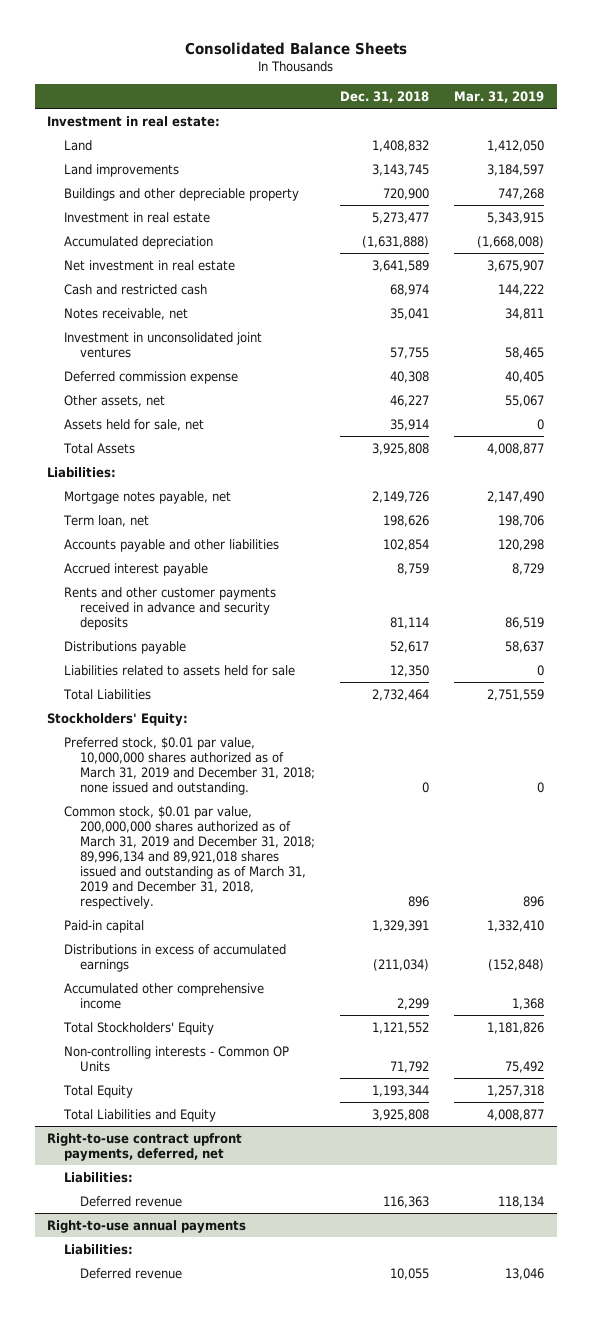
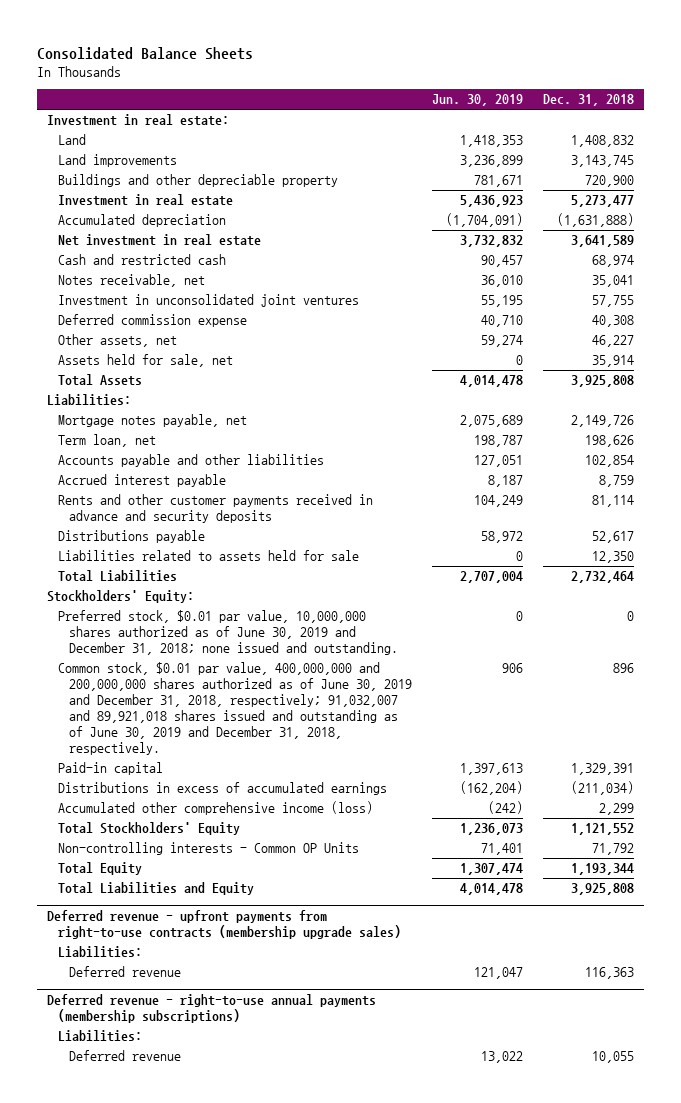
- | Dec. 31, 2018 | Mar. 31, 2019
+ | Jun. 30, 2019 | Dec. 31, 2018
- Preferred stock, $0.01 par value, 10,000,000 shares authorized as of March 31, 2019 and December 31, 2018; none issued and outstanding. | 0 | 0
- Common stock, $0.01 par value, 200,000,000 shares authorized as of March 31, 2019 and December 31, 2018; 89,996,134 and 89,921,018 shares issued and outstanding as of March 31, 2019 and December 31, 2018, respectively. | 896 | 896
+ Preferred stock, $0.01 par value, 10,000,000 shares authorized as of June 30, 2019 and December 31, 2018; none issued and outstanding. | 0 | 0
+ Common stock, $0.01 par value, 400,000,000 and 200,000,000 shares authorized as of June 30, 2019 and December 31, 2018, respectively; 91,032,007 and 89,921,018 shares issued and outstanding as of June 30, 2019 and December 31, 2018, respectively. | 906 | 896
- Accumulated other comprehensive income | 2,299 | 1,368
+ Accumulated other comprehensive income (loss) | (242) | 2,299
- Right-to-use contract upfront payments, deferred, net
+ Deferred revenue - upfront payments from right-to-use contracts (membership upgrade sales)
- Right-to-use annual payments
+ Deferred revenue - right-to-use annual payments (membership subscriptions)

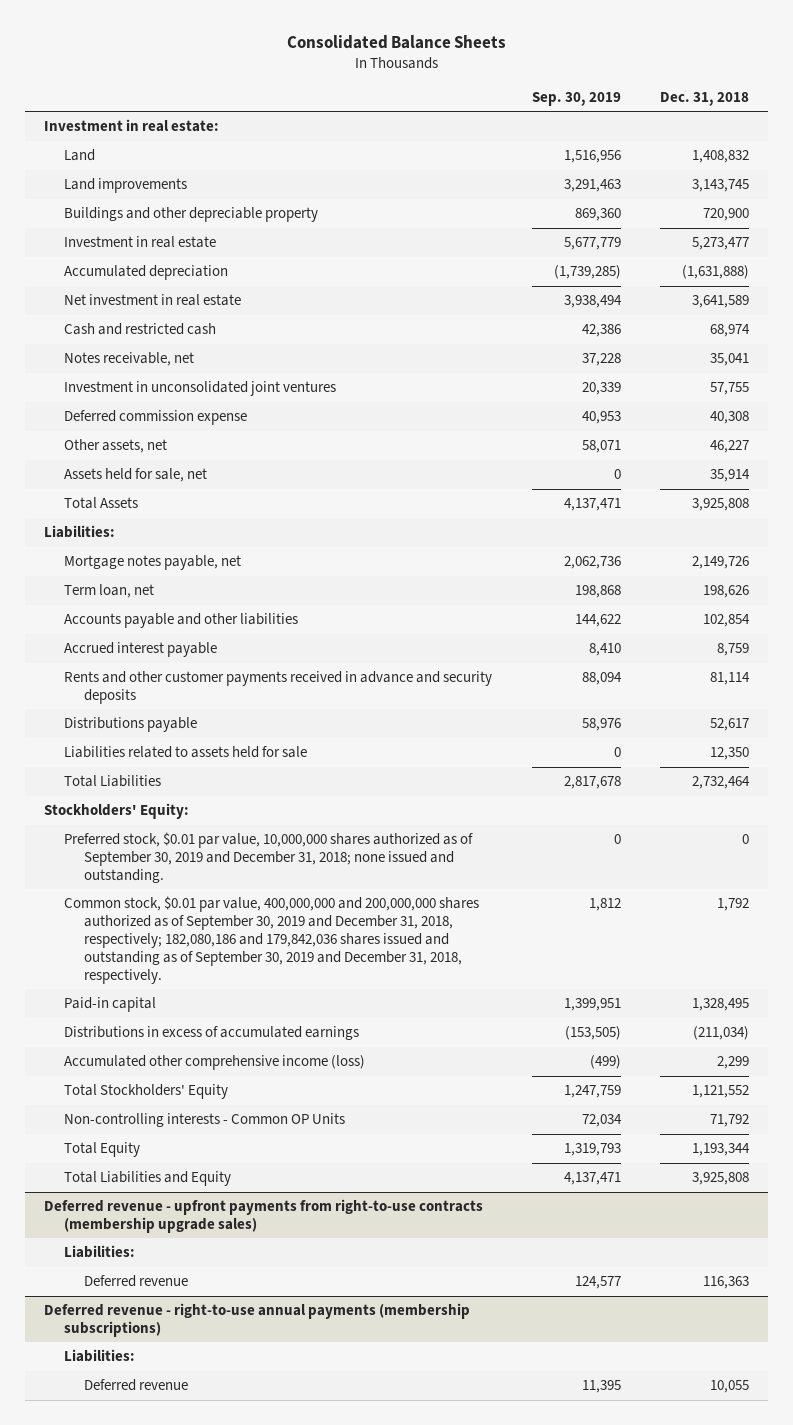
- | Jun. 30, 2019 | Dec. 31, 2018
+ | Sep. 30, 2019 | Dec. 31, 2018
- Preferred stock, $0.01 par value, 10,000,000 shares authorized as of June 30, 2019 and December 31, 2018; none issued and outstanding. | 0 | 0
- Common stock, $0.01 par value, 400,000,000 and 200,000,000 shares authorized as of June 30, 2019 and December 31, 2018, respectively; 91,032,007 and 89,921,018 shares issued and outstanding as of June 30, 2019 and December 31, 2018, respectively. | 906 | 896
- Paid-in capital | 1,397,613 | 1,329,391
+ Preferred stock, $0.01 par value, 10,000,000 shares authorized as of September 30, 2019 and December 31, 2018; none issued and outstanding. | 0 | 0
+ Common stock, $0.01 par value, 400,000,000 and 200,000,000 shares authorized as of September 30, 2019 and December 31, 2018, respectively; 182,080,186 and 179,842,036 shares issued and outstanding as of September 30, 2019 and December 31, 2018, respectively. | 1,812 | 1,792
+ Paid-in capital | 1,399,951 | 1,328,495

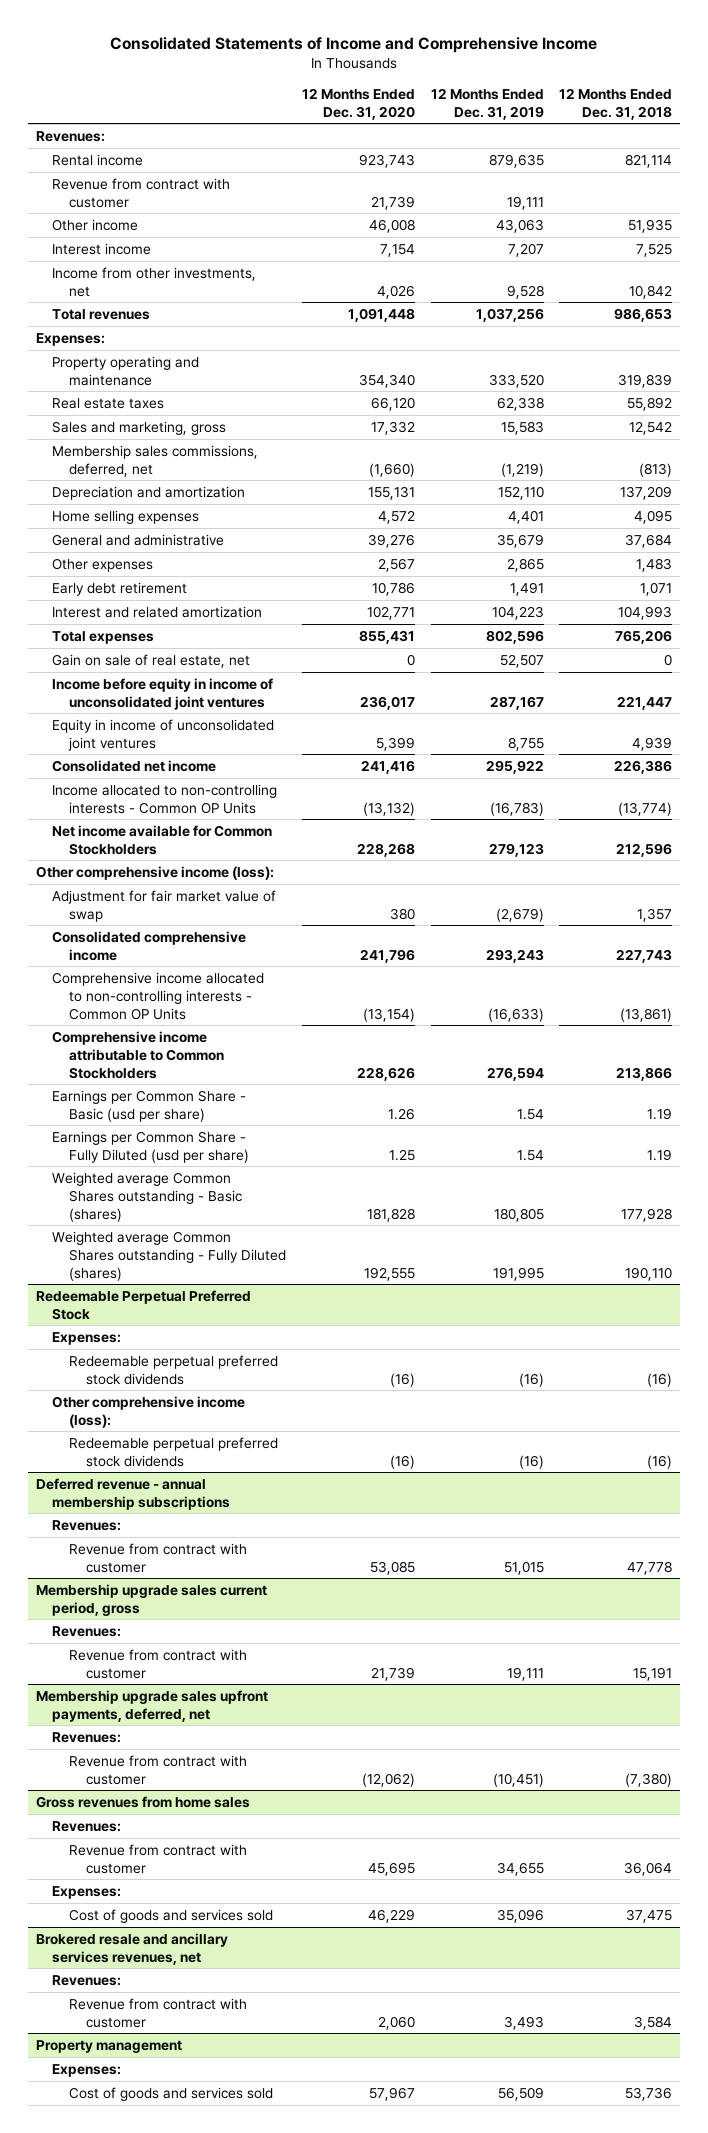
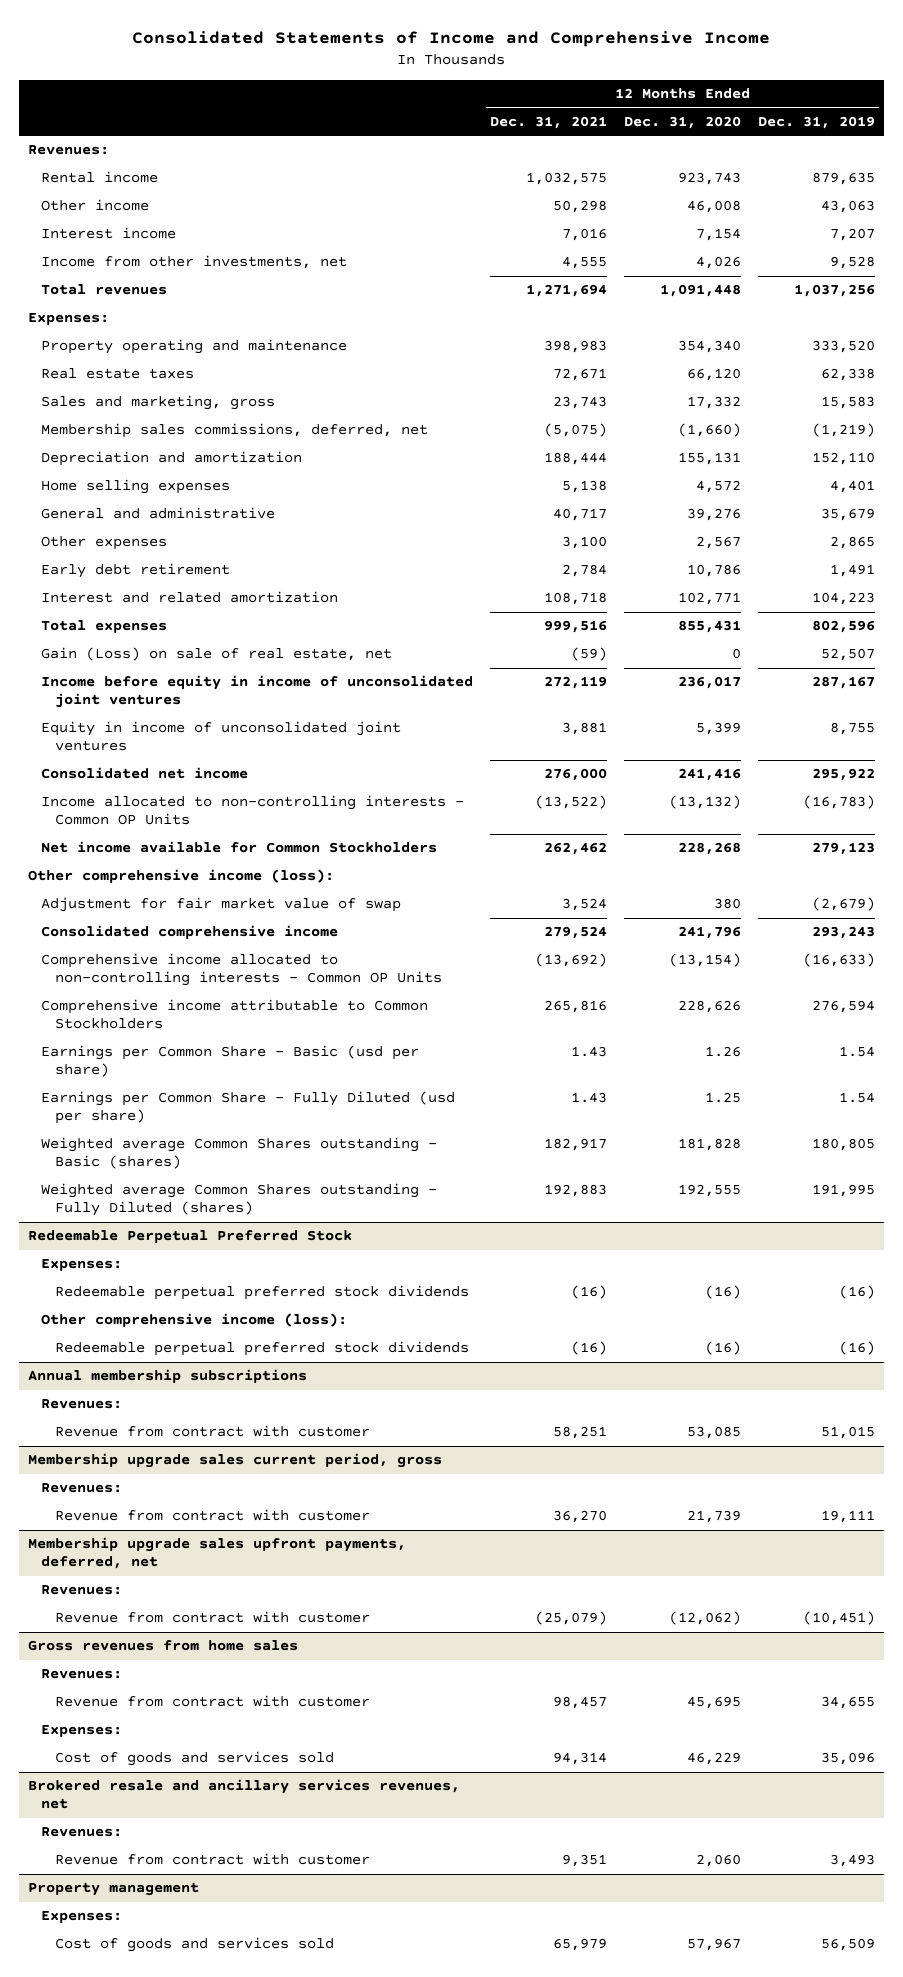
- | 12 Months Ended Dec. 31, 2020 | 12 Months Ended Dec. 31, 2019 | 12 Months Ended Dec. 31, 2018
+ | 12 Months Ended Dec. 31, 2021 | 12 Months Ended Dec. 31, 2020 | 12 Months Ended Dec. 31, 2019
- Revenue from contract with customer | 21,739 | 19,111 |
- Gain on sale of real estate, net | 0 | 52,507 | 0
+ Gain (Loss) on sale of real estate, net | (59) | 0 | 52,507
- Deferred revenue - annual membership subscriptions
+ Annual membership subscriptions

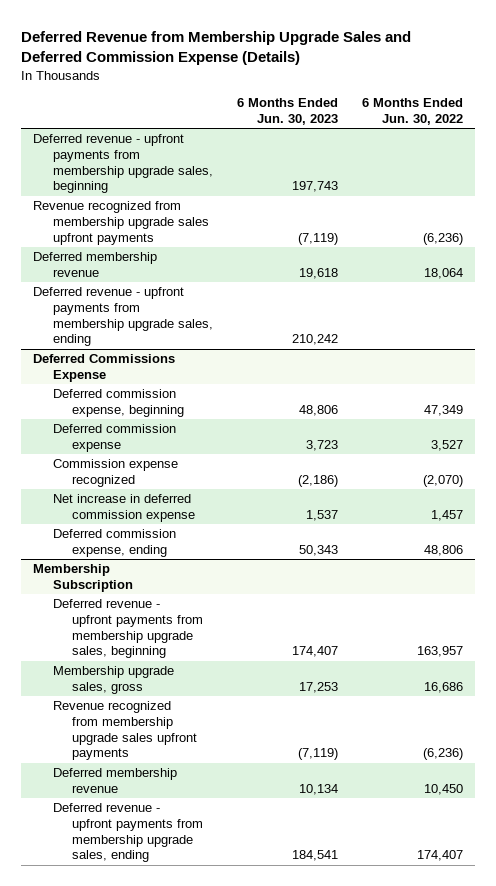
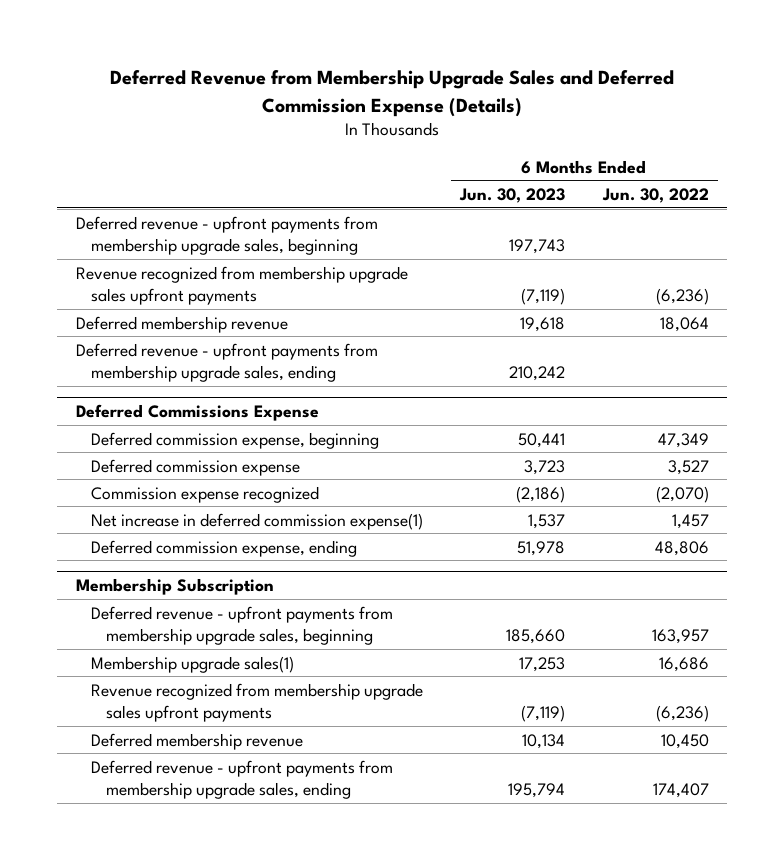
@ Deferred Commissions Expense
- Deferred commission expense, beginning | 48,806 | 47,349
+ Deferred commission expense, beginning | 50,441 | 47,349
- Net increase in deferred commission expense | 1,537 | 1,457
- Deferred commission expense, ending | 50,343 | 48,806
+ Net increase in deferred commission expense(1) | 1,537 | 1,457
+ Deferred commission expense, ending | 51,978 | 48,806
@ Membership Subscription
- Deferred revenue - upfront payments from membership upgrade sales, beginning | 174,407 | 163,957
- Membership upgrade sales, gross | 17,253 | 16,686
+ Deferred revenue - upfront payments from membership upgrade sales, beginning | 185,660 | 163,957
+ Membership upgrade sales(1) | 17,253 | 16,686
- Deferred revenue - upfront payments from membership upgrade sales, ending | 184,541 | 174,407
+ Deferred revenue - upfront payments from membership upgrade sales, ending | 195,794 | 174,407

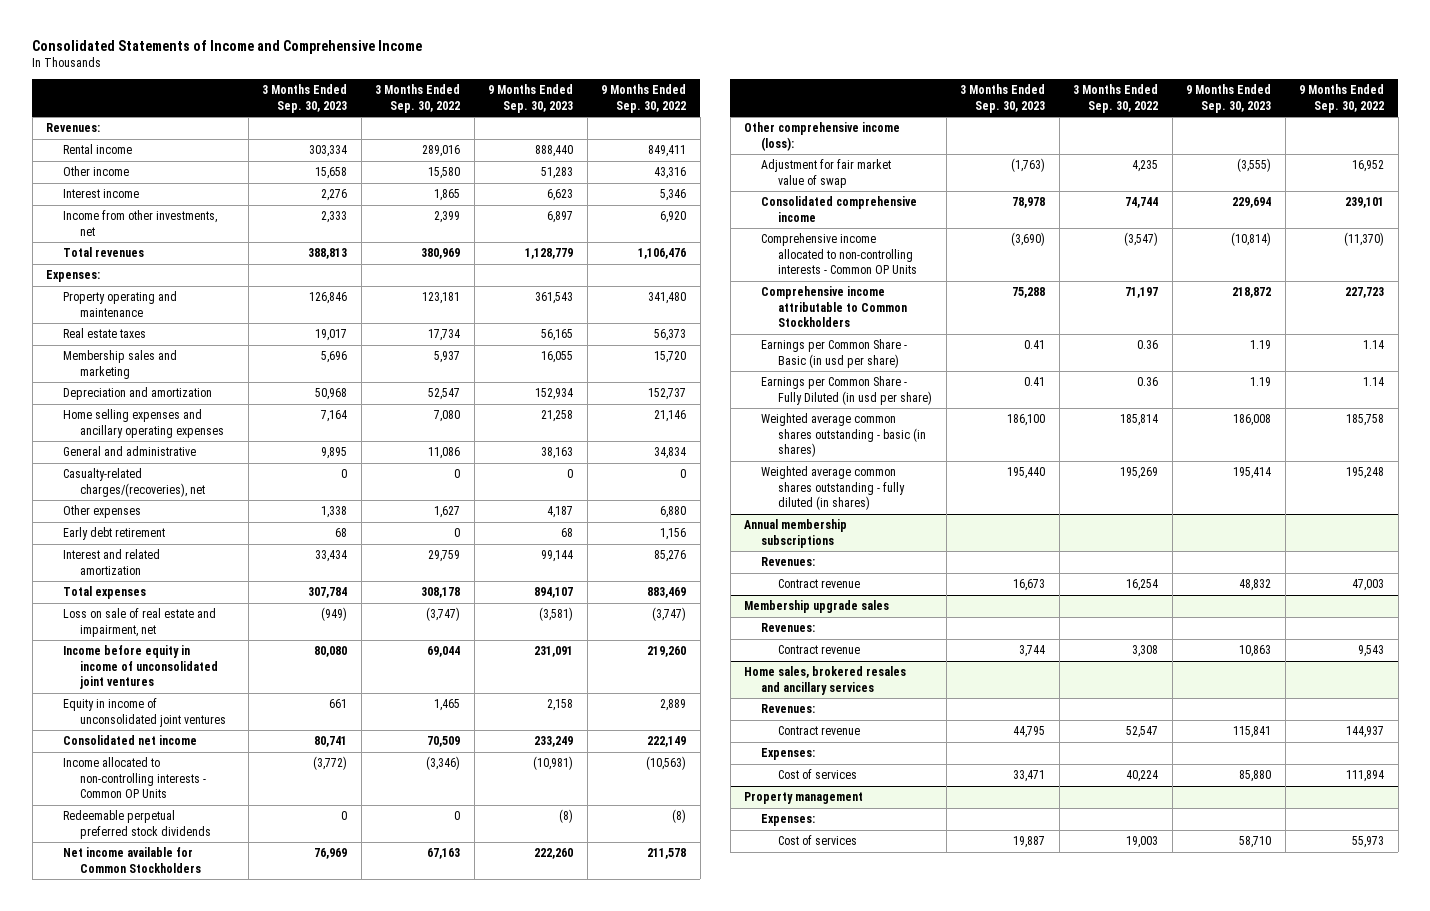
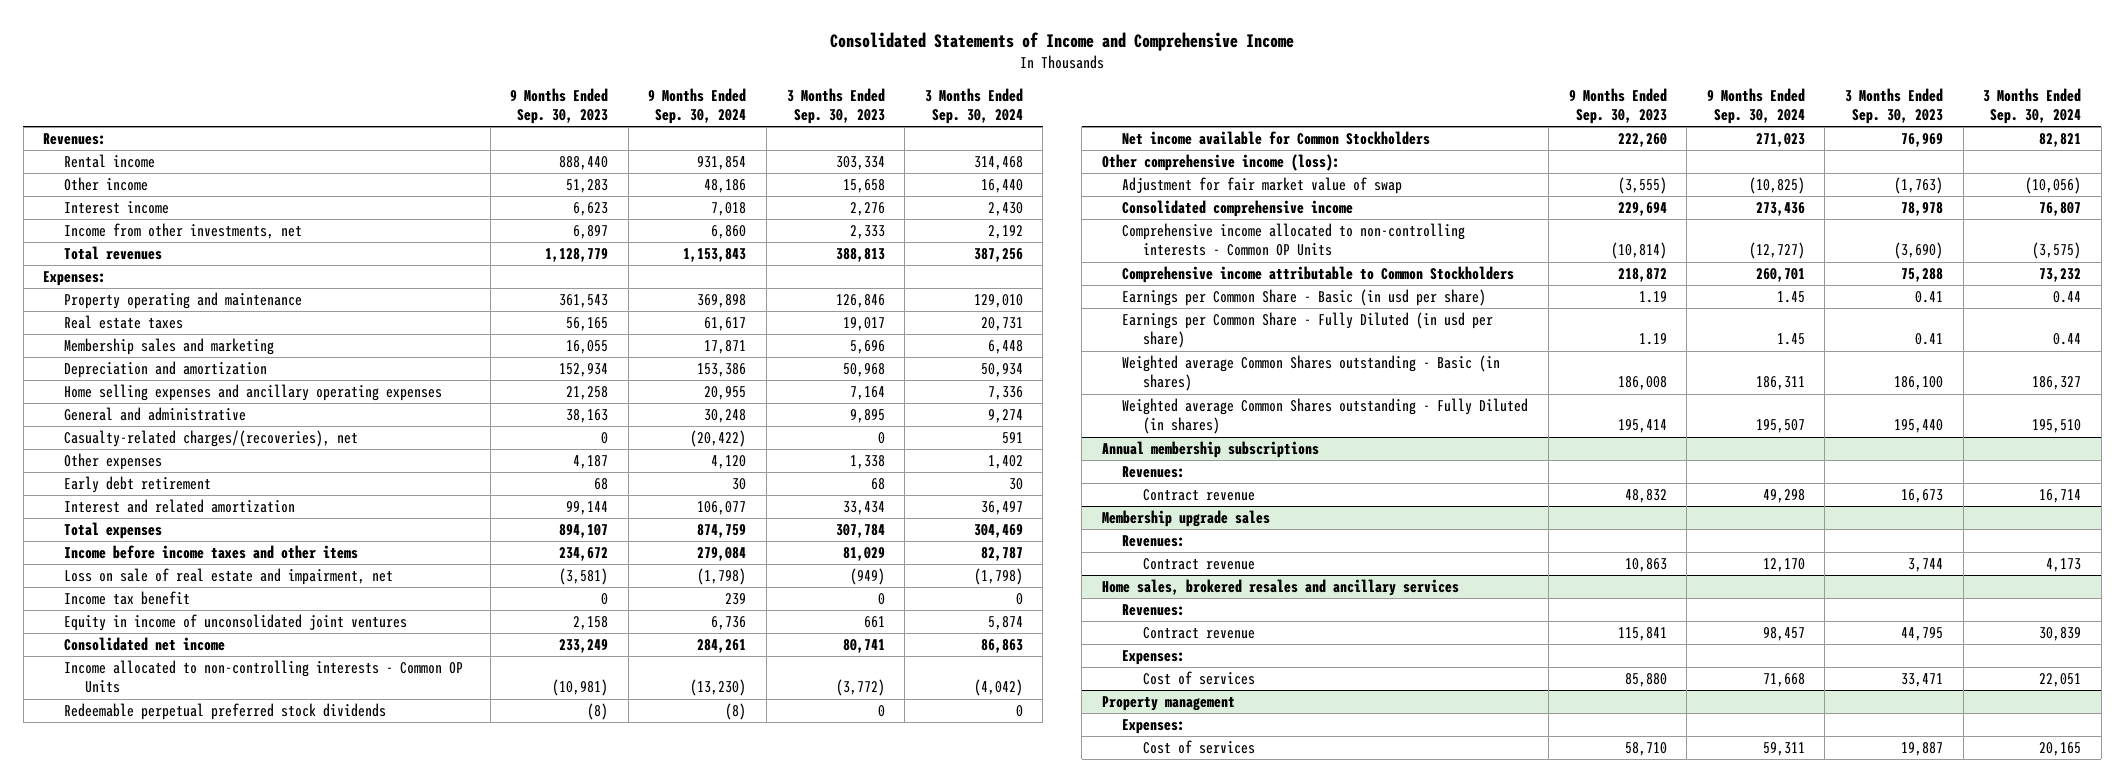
- | 3 Months Ended Sep. 30, 2023 | 3 Months Ended Sep. 30, 2022 | 9 Months Ended Sep. 30, 2023 | 9 Months Ended Sep. 30, 2022
+ | 9 Months Ended Sep. 30, 2023 | 9 Months Ended Sep. 30, 2024 | 3 Months Ended Sep. 30, 2023 | 3 Months Ended Sep. 30, 2024
+ Income before income taxes and other items | 234,672 | 279,084 | 81,029 | 82,787
- Income before equity in income of unconsolidated joint ventures | 80,080 | 69,044 | 231,091 | 219,260
+ Income tax benefit | 0 | 239 | 0 | 0
- Weighted average common shares outstanding - basic (in shares) | 186,100 | 185,814 | 186,008 | 185,758
- Weighted average common shares outstanding - fully diluted (in shares) | 195,440 | 195,269 | 195,414 | 195,248
+ Weighted average Common Shares outstanding - Basic (in shares) | 186,008 | 186,311 | 186,100 | 186,327
+ Weighted average Common Shares outstanding - Fully Diluted (in shares) | 195,414 | 195,507 | 195,440 | 195,510

